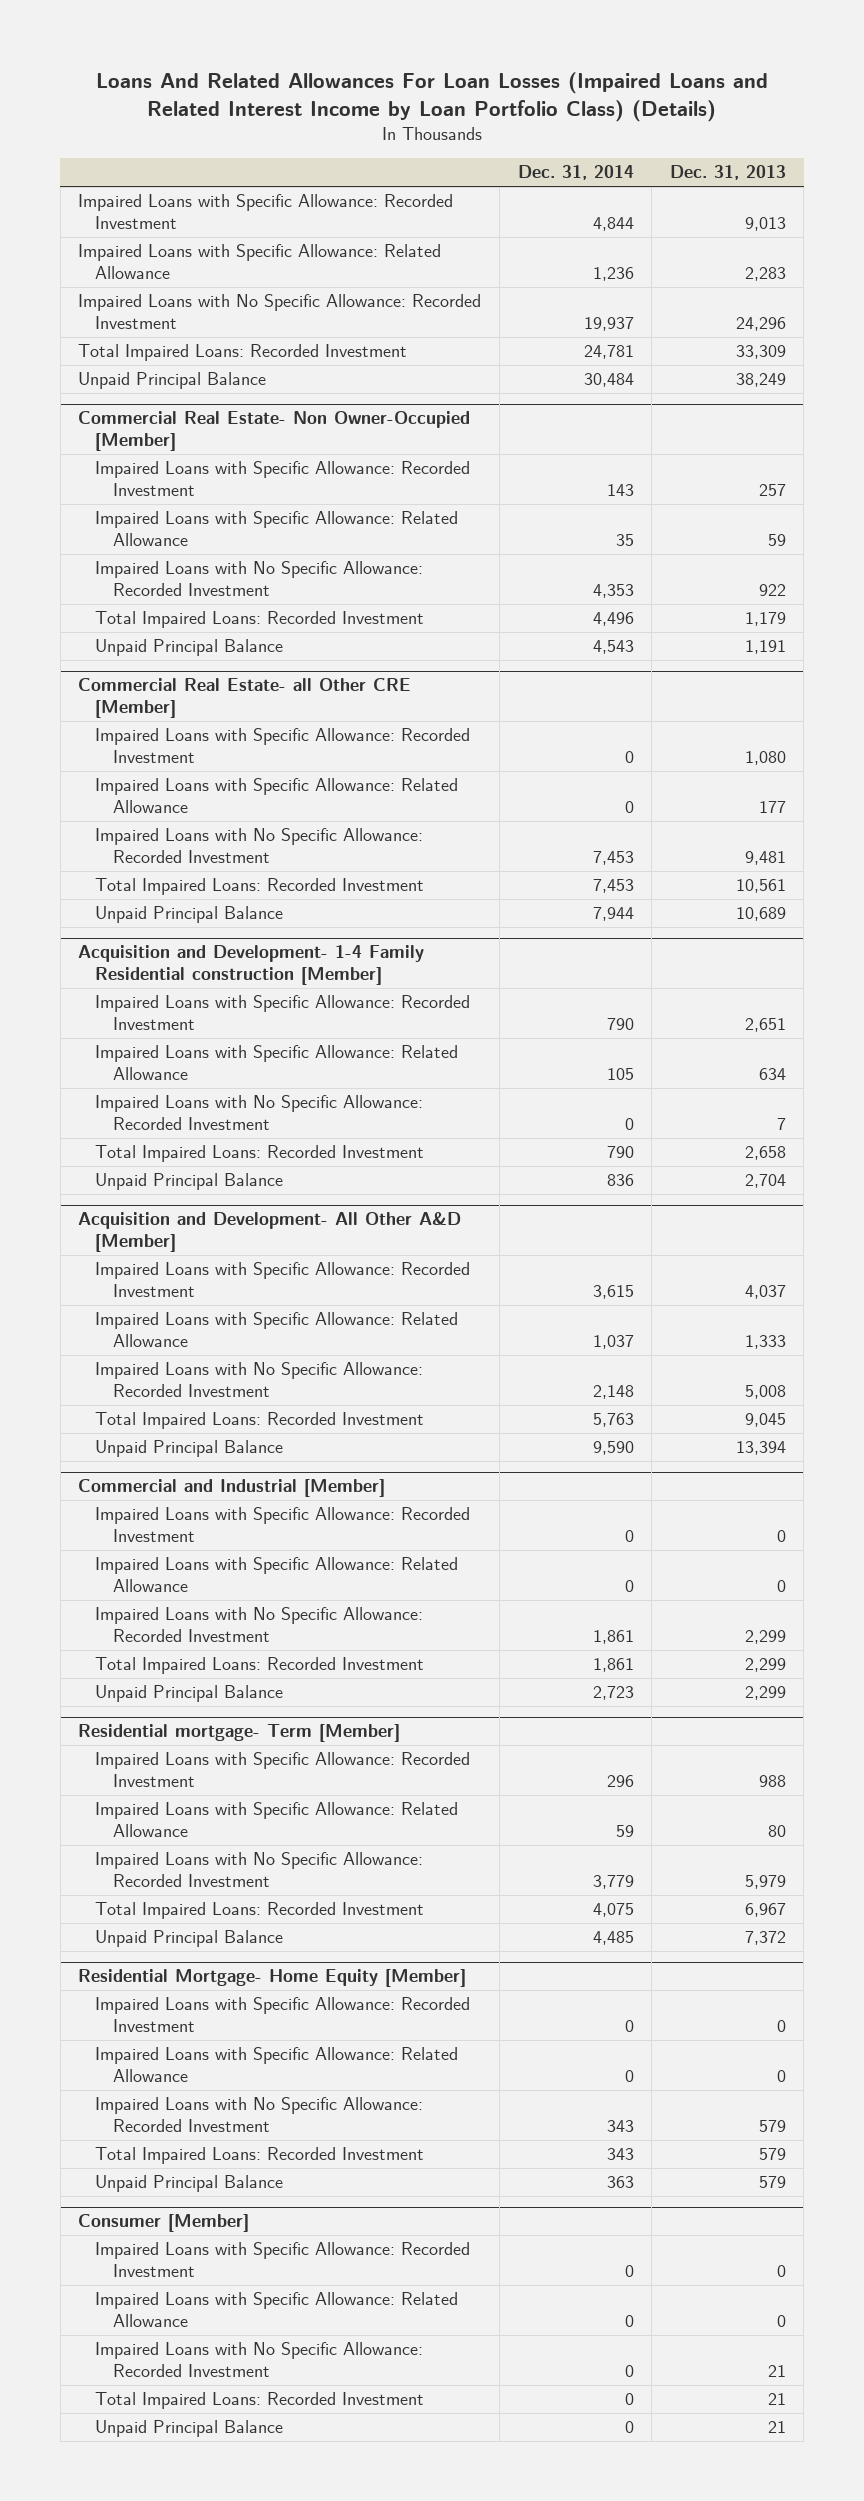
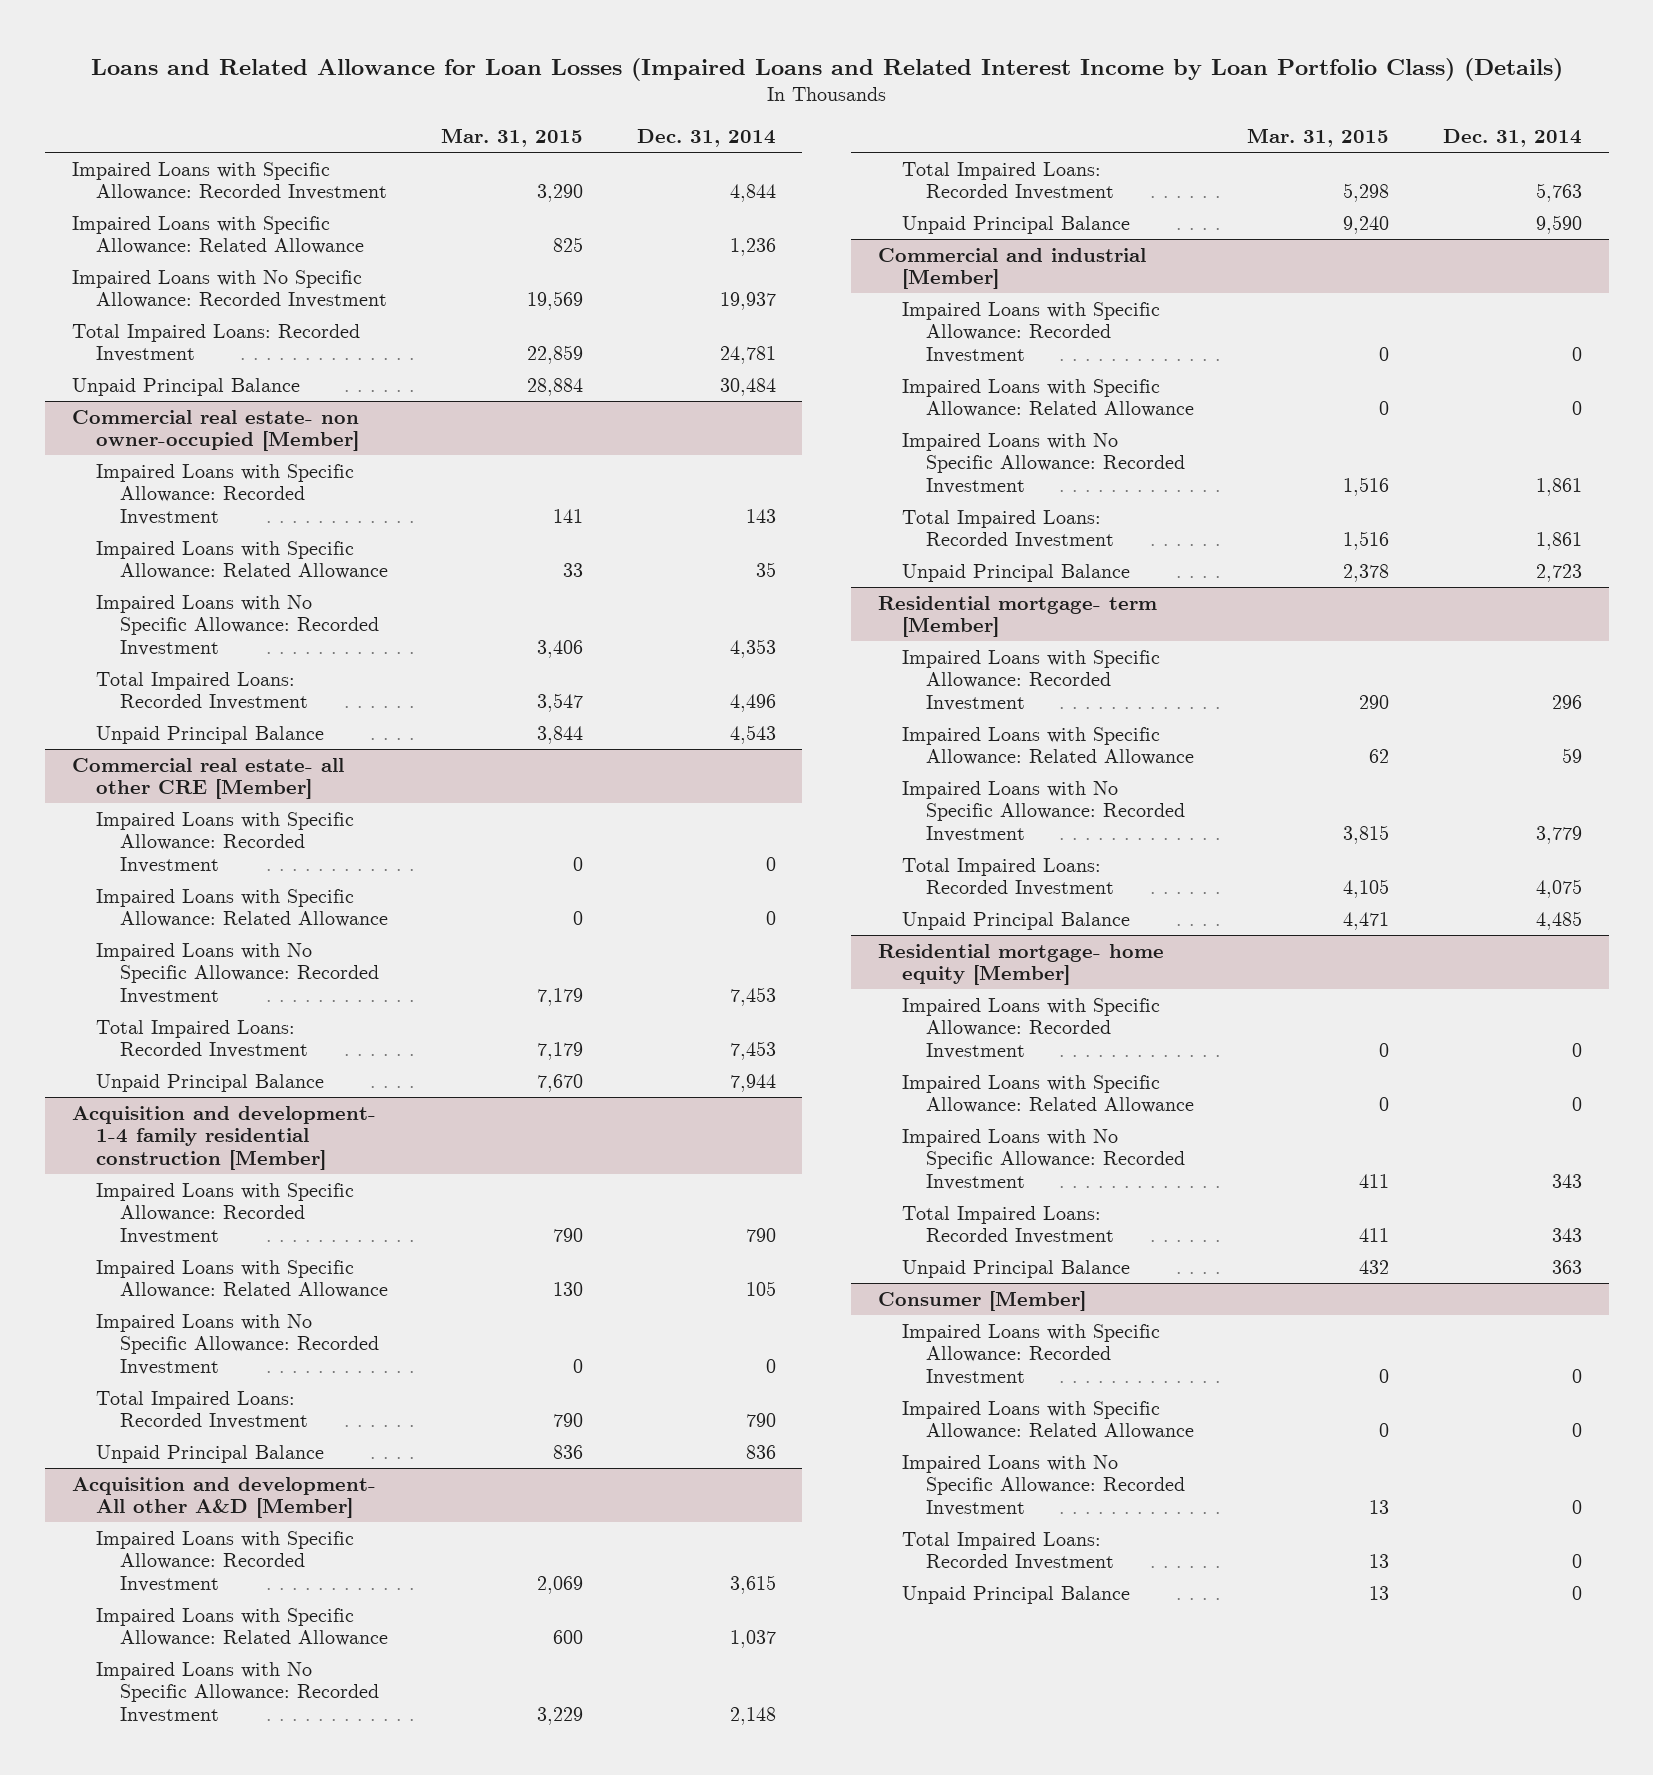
- Loans And Related Allowances For Loan Losses (Impaired Loans and Related Interest Income by Loan Portfolio Class) (Details)
+ Loans and Related Allowance for Loan Losses (Impaired Loans and Related Interest Income by Loan Portfolio Class) (Details)
- | Dec. 31, 2014 | Dec. 31, 2013
+ | Mar. 31, 2015 | Dec. 31, 2014
- Commercial Real Estate- Non Owner-Occupied [Member]
+ Commercial real estate- non owner-occupied [Member]
- Commercial Real Estate- all Other CRE [Member]
+ Commercial real estate- all other CRE [Member]
- Acquisition and Development- 1-4 Family Residential construction [Member]
+ Acquisition and development- 1-4 family residential construction [Member]
- Acquisition and Development- All Other A&D [Member]
+ Acquisition and development- All other A&D [Member]
- Commercial and Industrial [Member]
+ Commercial and industrial [Member]
- Residential mortgage- Term [Member]
+ Residential mortgage- term [Member]
- Residential Mortgage- Home Equity [Member]
+ Residential mortgage- home equity [Member]

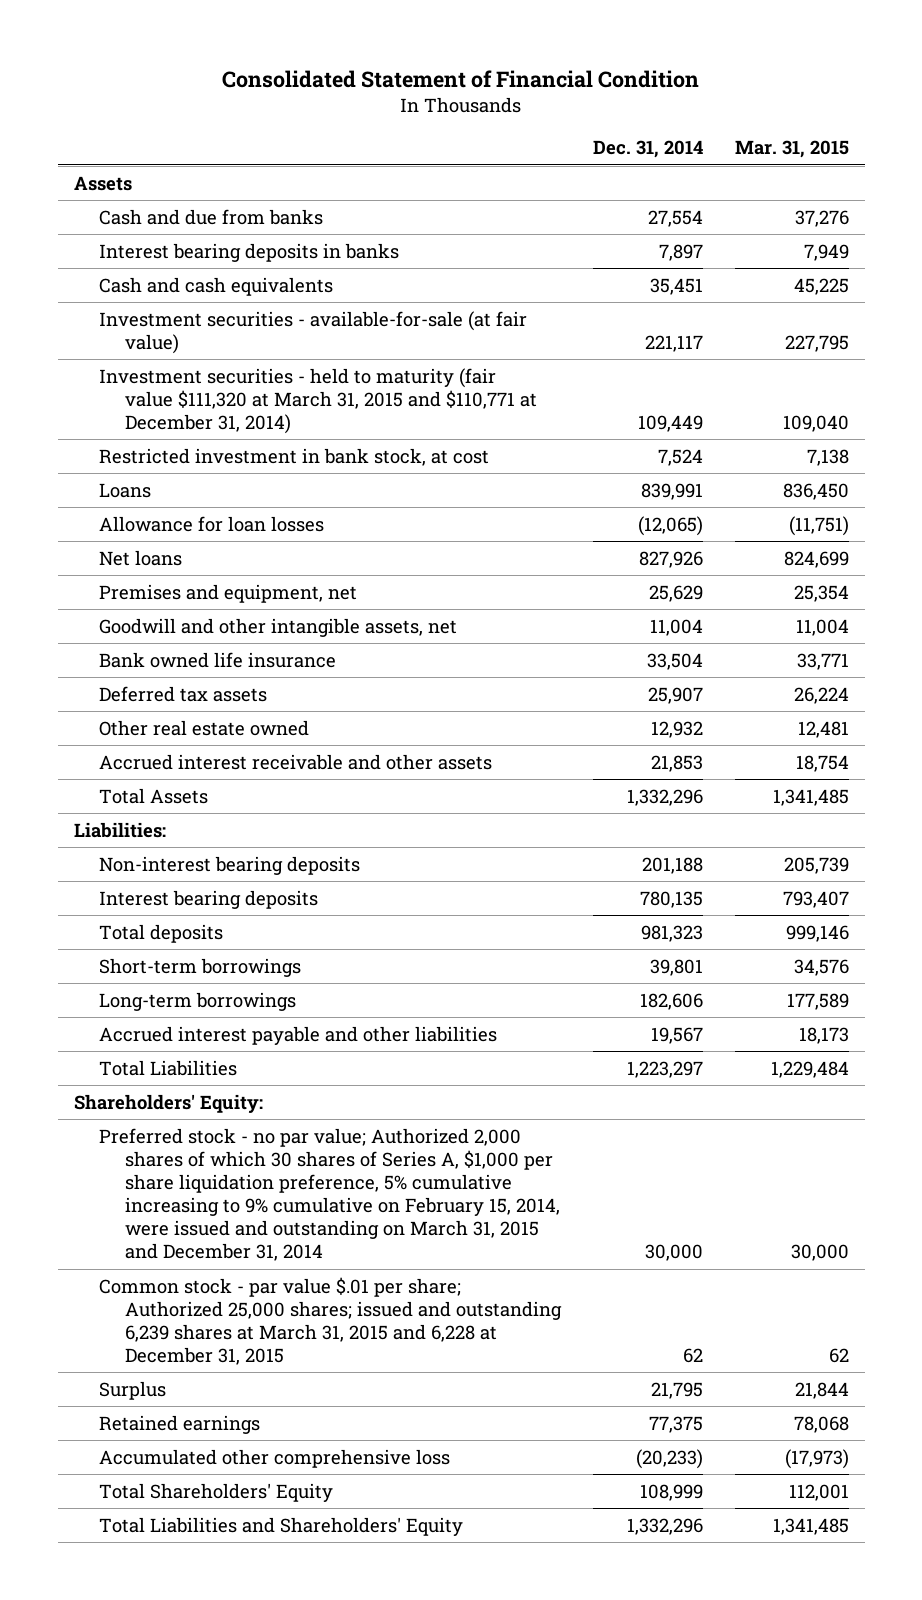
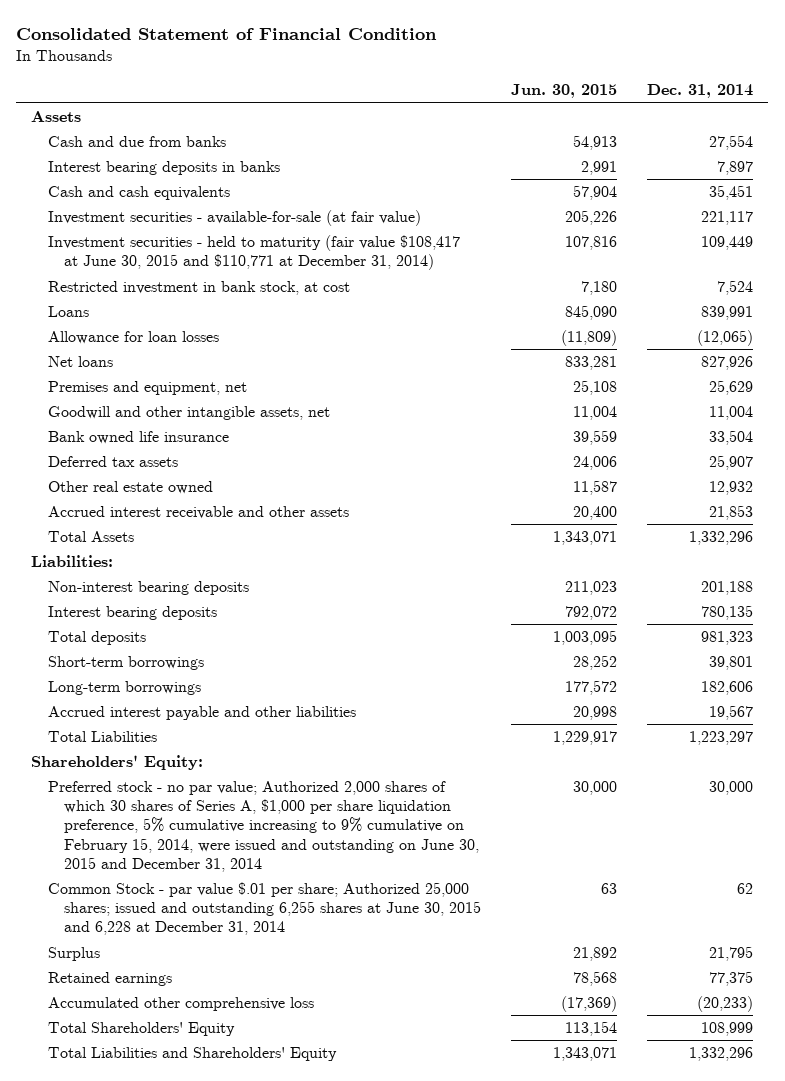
- | Dec. 31, 2014 | Mar. 31, 2015
+ | Jun. 30, 2015 | Dec. 31, 2014
- Investment securities - held to maturity (fair value $111,320 at March 31, 2015 and $110,771 at December 31, 2014) | 109,449 | 109,040
+ Investment securities - held to maturity (fair value $108,417 at June 30, 2015 and $110,771 at December 31, 2014) | 107,816 | 109,449
- Preferred stock - no par value; Authorized 2,000 shares of which 30 shares of Series A, $1,000 per share liquidation preference, 5% cumulative increasing to 9% cumulative on February 15, 2014, were issued and outstanding on March 31, 2015 and December 31, 2014 | 30,000 | 30,000
- Common stock - par value $.01 per share; Authorized 25,000 shares; issued and outstanding 6,239 shares at March 31, 2015 and 6,228 at December 31, 2015 | 62 | 62
+ Preferred stock - no par value; Authorized 2,000 shares of which 30 shares of Series A, $1,000 per share liquidation preference, 5% cumulative increasing to 9% cumulative on February 15, 2014, were issued and outstanding on June 30, 2015 and December 31, 2014 | 30,000 | 30,000
+ Common Stock - par value $.01 per share; Authorized 25,000 shares; issued and outstanding 6,255 shares at June 30, 2015 and 6,228 at December 31, 2014 | 63 | 62

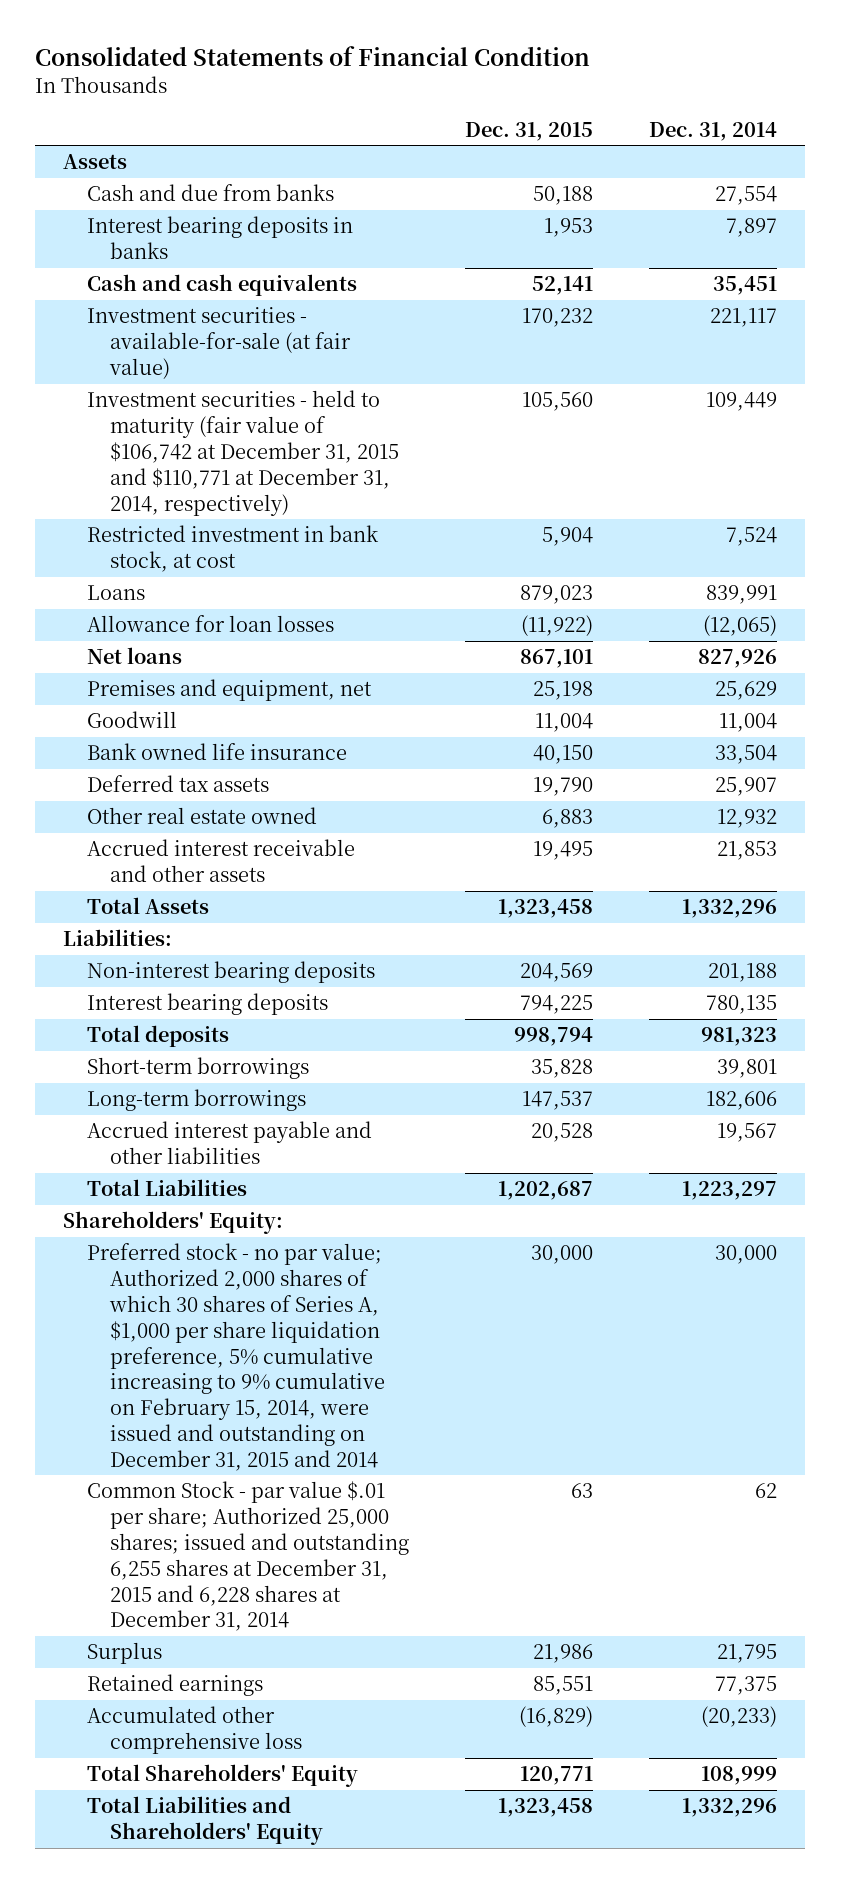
- Consolidated Statement of Financial Condition
+ Consolidated Statements of Financial Condition
- | Jun. 30, 2015 | Dec. 31, 2014
+ | Dec. 31, 2015 | Dec. 31, 2014
- Investment securities - held to maturity (fair value $108,417 at June 30, 2015 and $110,771 at December 31, 2014) | 107,816 | 109,449
+ Investment securities - held to maturity (fair value of $106,742 at December 31, 2015 and $110,771 at December 31, 2014, respectively) | 105,560 | 109,449
- Goodwill and other intangible assets, net | 11,004 | 11,004
+ Goodwill | 11,004 | 11,004
- Preferred stock - no par value; Authorized 2,000 shares of which 30 shares of Series A, $1,000 per share liquidation preference, 5% cumulative increasing to 9% cumulative on February 15, 2014, were issued and outstanding on June 30, 2015 and December 31, 2014 | 30,000 | 30,000
- Common Stock - par value $.01 per share; Authorized 25,000 shares; issued and outstanding 6,255 shares at June 30, 2015 and 6,228 at December 31, 2014 | 63 | 62
+ Preferred stock - no par value; Authorized 2,000 shares of which 30 shares of Series A, $1,000 per share liquidation preference, 5% cumulative increasing to 9% cumulative on February 15, 2014, were issued and outstanding on December 31, 2015 and 2014 | 30,000 | 30,000
+ Common Stock - par value $.01 per share; Authorized 25,000 shares; issued and outstanding 6,255 shares at December 31, 2015 and 6,228 shares at December 31, 2014 | 63 | 62

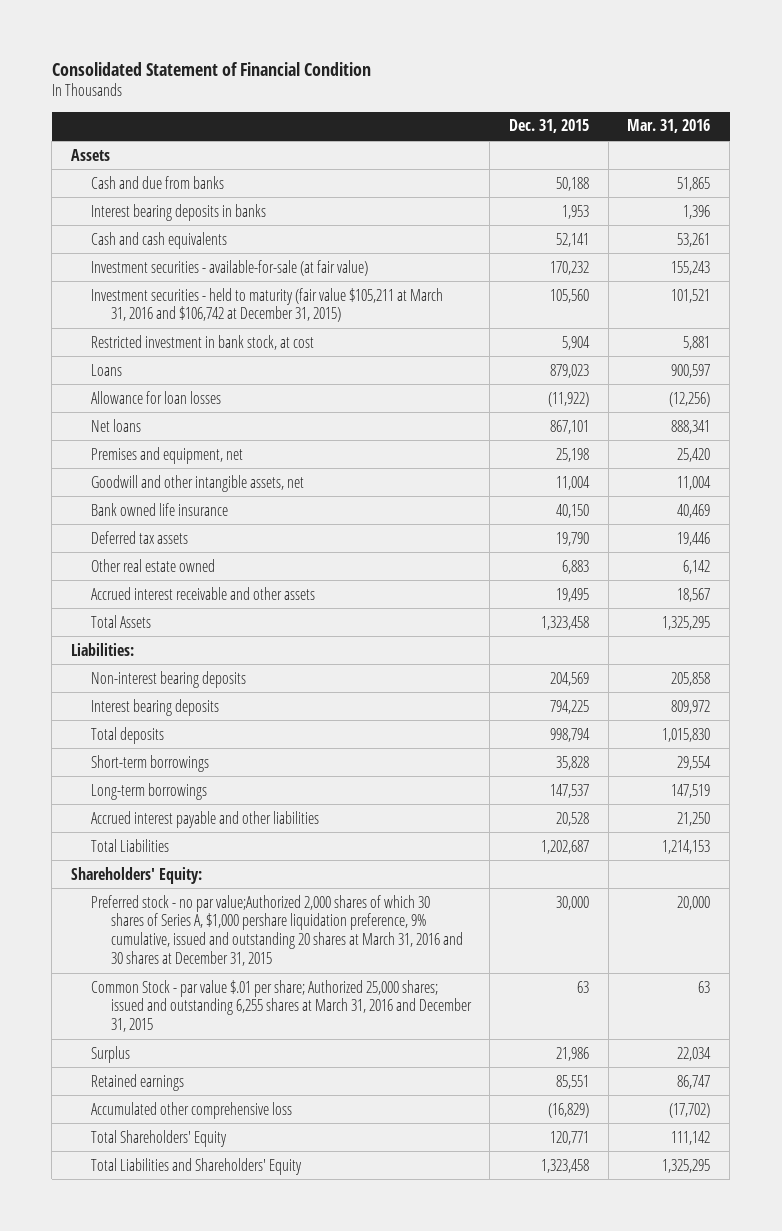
- Consolidated Statements of Financial Condition
+ Consolidated Statement of Financial Condition
- | Dec. 31, 2015 | Dec. 31, 2014
+ | Dec. 31, 2015 | Mar. 31, 2016
- Investment securities - held to maturity (fair value of $106,742 at December 31, 2015 and $110,771 at December 31, 2014, respectively) | 105,560 | 109,449
+ Investment securities - held to maturity (fair value $105,211 at March 31, 2016 and $106,742 at December 31, 2015) | 105,560 | 101,521
- Goodwill | 11,004 | 11,004
+ Goodwill and other intangible assets, net | 11,004 | 11,004
- Preferred stock - no par value; Authorized 2,000 shares of which 30 shares of Series A, $1,000 per share liquidation preference, 5% cumulative increasing to 9% cumulative on February 15, 2014, were issued and outstanding on December 31, 2015 and 2014 | 30,000 | 30,000
- Common Stock - par value $.01 per share; Authorized 25,000 shares; issued and outstanding 6,255 shares at December 31, 2015 and 6,228 shares at December 31, 2014 | 63 | 62
+ Preferred stock - no par value;Authorized 2,000 shares of which 30 shares of Series A, $1,000 pershare liquidation preference, 9% cumulative, issued and outstanding 20 shares at March 31, 2016 and 30 shares at December 31, 2015 | 30,000 | 20,000
+ Common Stock - par value $.01 per share; Authorized 25,000 shares; issued and outstanding 6,255 shares at March 31, 2016 and December 31, 2015 | 63 | 63

